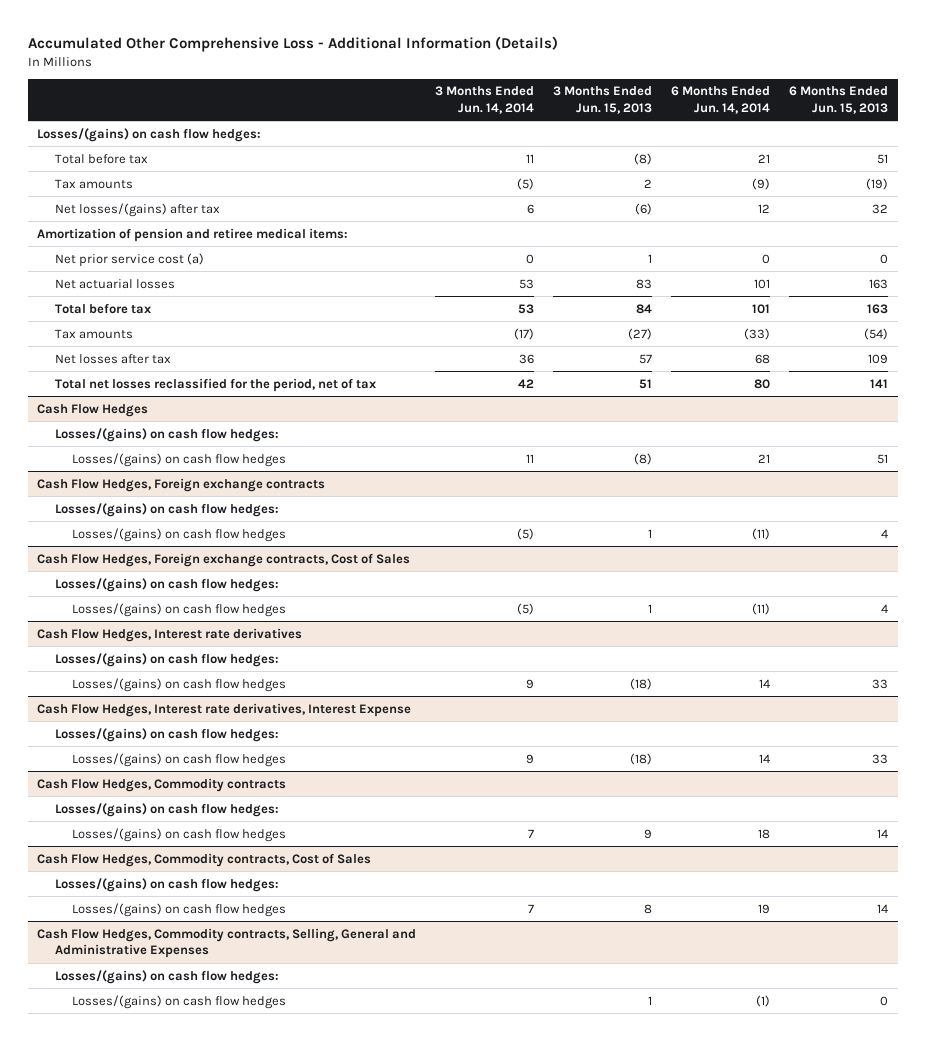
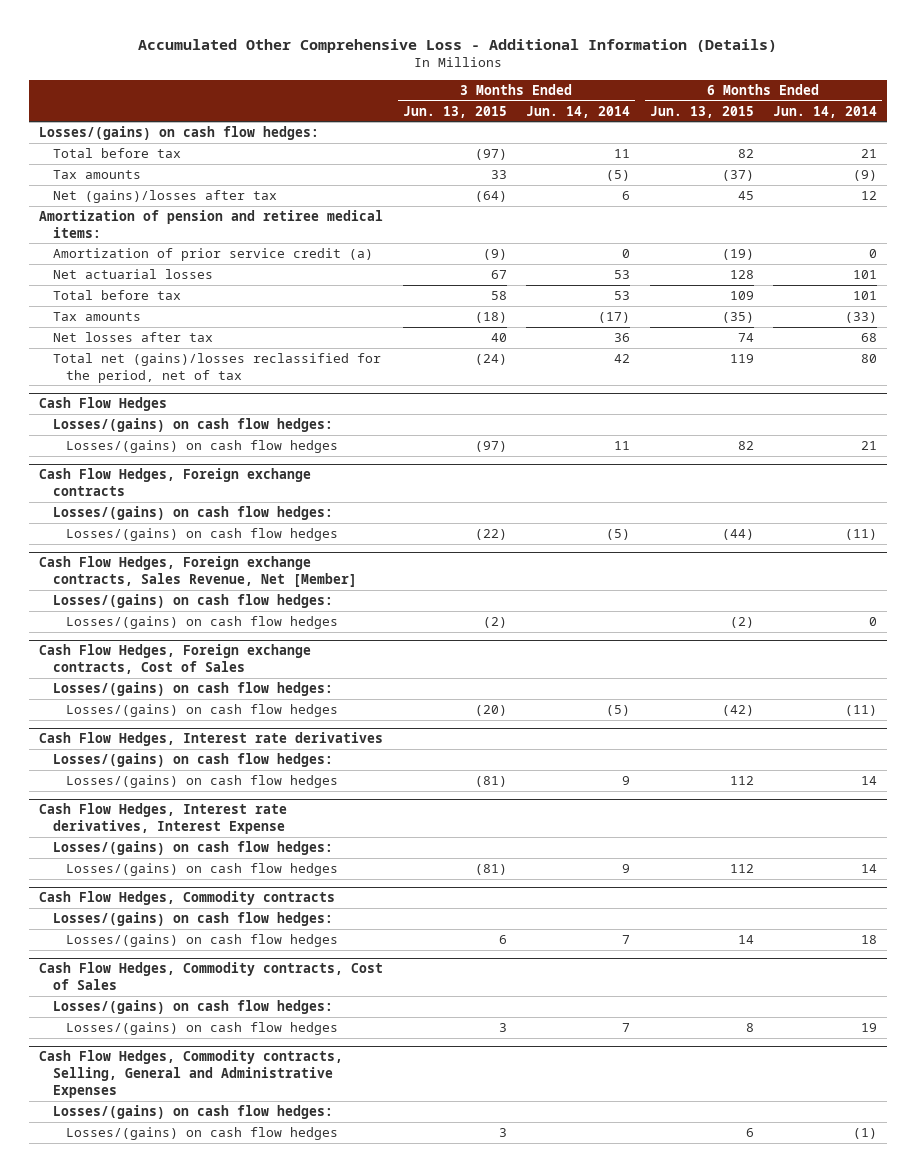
- | 3 Months Ended Jun. 14, 2014 | 3 Months Ended Jun. 15, 2013 | 6 Months Ended Jun. 14, 2014 | 6 Months Ended Jun. 15, 2013
+ | 3 Months Ended Jun. 13, 2015 | 3 Months Ended Jun. 14, 2014 | 6 Months Ended Jun. 13, 2015 | 6 Months Ended Jun. 14, 2014
- Net losses/(gains) after tax | 6 | (6) | 12 | 32
+ Net (gains)/losses after tax | (64) | 6 | 45 | 12
- Net prior service cost (a) | 0 | 1 | 0 | 0
+ Amortization of prior service credit (a) | (9) | 0 | (19) | 0
- Total net losses reclassified for the period, net of tax | 42 | 51 | 80 | 141
+ Total net (gains)/losses reclassified for the period, net of tax | (24) | 42 | 119 | 80
+ Cash Flow Hedges, Foreign exchange contracts, Sales Revenue, Net [Member]
+ Losses/(gains) on cash flow hedges:
+ Losses/(gains) on cash flow hedges | (2) | | (2) | 0

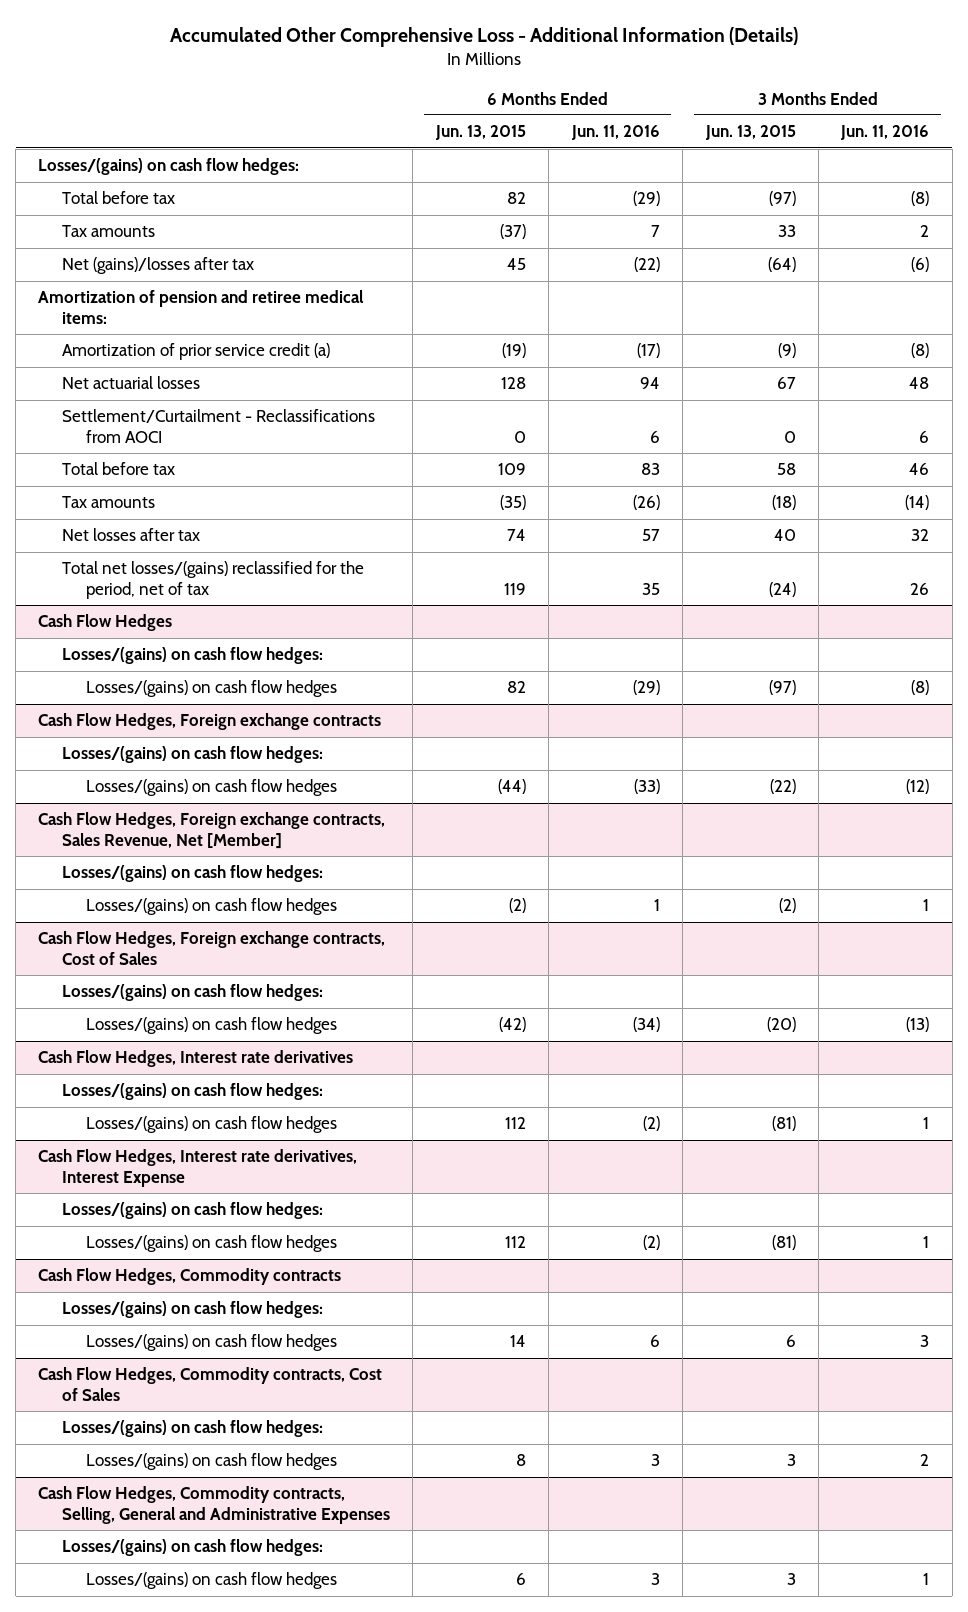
- | 3 Months Ended Jun. 13, 2015 | 3 Months Ended Jun. 14, 2014 | 6 Months Ended Jun. 13, 2015 | 6 Months Ended Jun. 14, 2014
+ | 6 Months Ended Jun. 13, 2015 | 6 Months Ended Jun. 11, 2016 | 3 Months Ended Jun. 13, 2015 | 3 Months Ended Jun. 11, 2016
+ Settlement/Curtailment - Reclassifications from AOCI | 0 | 6 | 0 | 6
- Total net (gains)/losses reclassified for the period, net of tax | (24) | 42 | 119 | 80
+ Total net losses/(gains) reclassified for the period, net of tax | 119 | 35 | (24) | 26

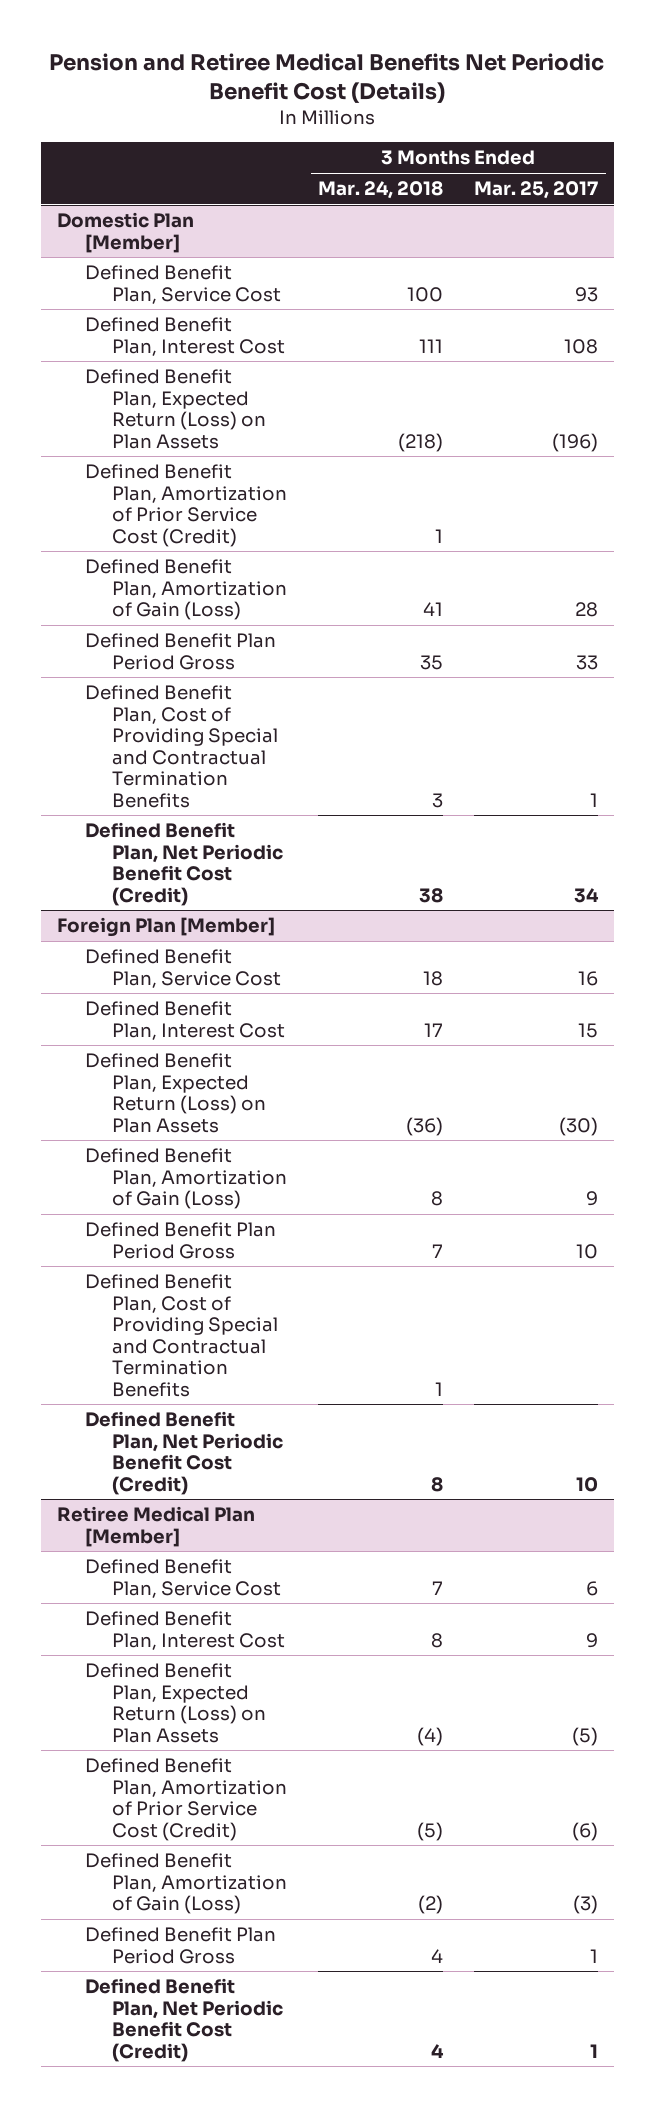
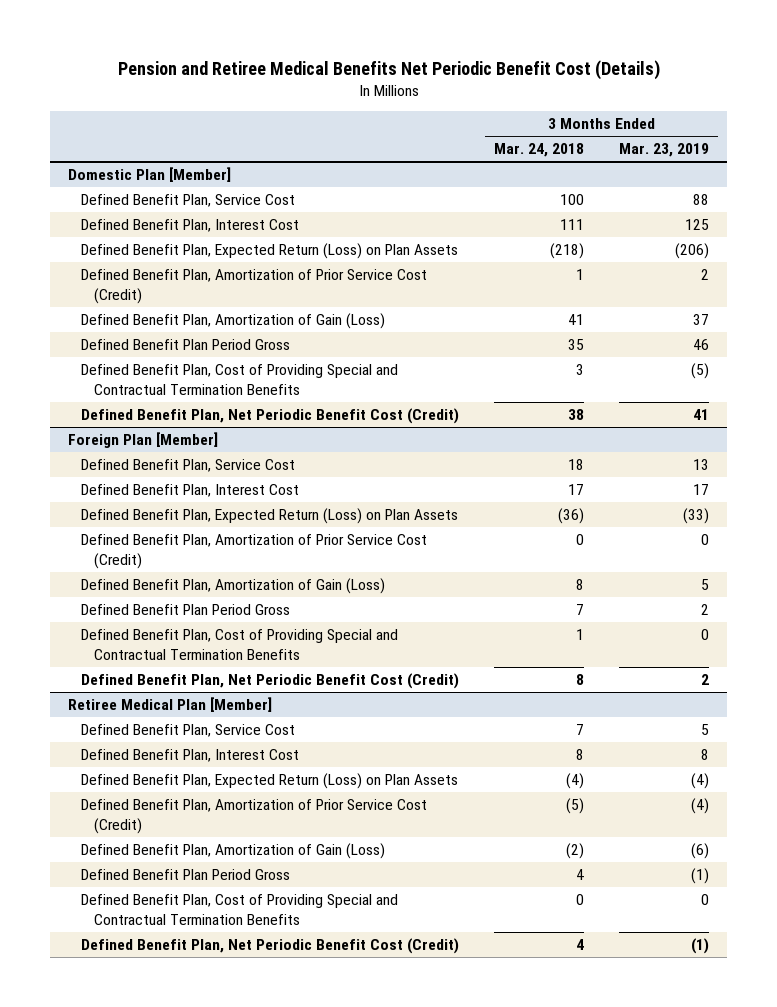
- | 3 Months Ended Mar. 24, 2018 | 3 Months Ended Mar. 25, 2017
+ | 3 Months Ended Mar. 24, 2018 | 3 Months Ended Mar. 23, 2019
@ Foreign Plan [Member]
+ Defined Benefit Plan, Amortization of Prior Service Cost (Credit) | 0 | 0
@ Retiree Medical Plan [Member]
+ Defined Benefit Plan, Cost of Providing Special and Contractual Termination Benefits | 0 | 0

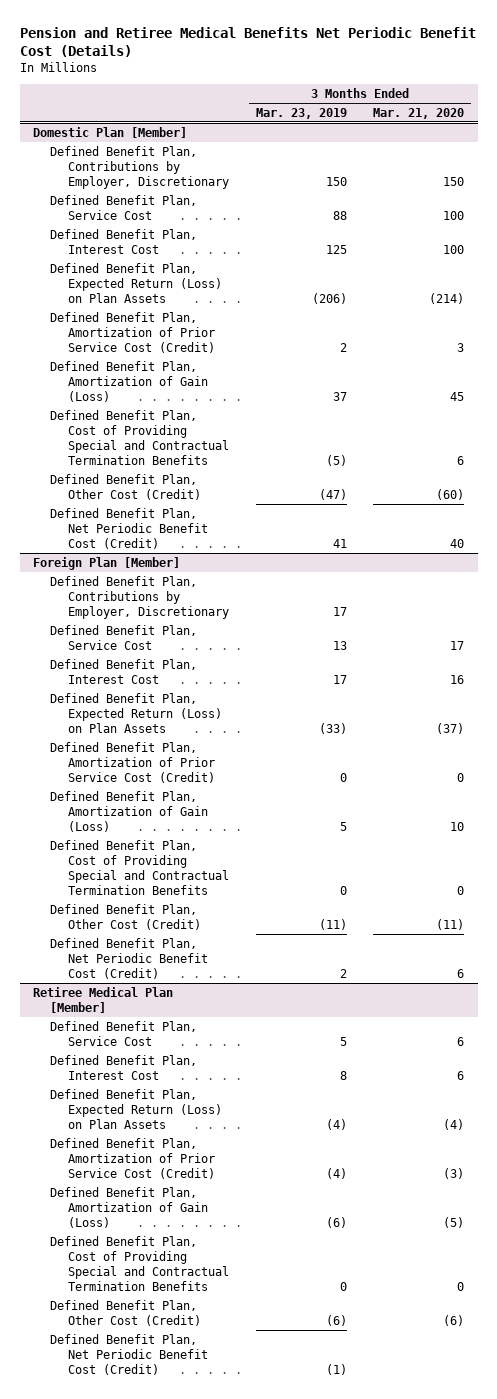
- | 3 Months Ended Mar. 24, 2018 | 3 Months Ended Mar. 23, 2019
+ | 3 Months Ended Mar. 23, 2019 | 3 Months Ended Mar. 21, 2020
@ Domestic Plan [Member]
+ Defined Benefit Plan, Contributions by Employer, Discretionary | 150 | 150
- Defined Benefit Plan Period Gross | 35 | 46
+ Defined Benefit Plan, Other Cost (Credit) | (47) | (60)
@ Foreign Plan [Member]
+ Defined Benefit Plan, Contributions by Employer, Discretionary | 17 |
- Defined Benefit Plan Period Gross | 7 | 2
+ Defined Benefit Plan, Other Cost (Credit) | (11) | (11)
@ Retiree Medical Plan [Member]
- Defined Benefit Plan Period Gross | 4 | (1)
+ Defined Benefit Plan, Other Cost (Credit) | (6) | (6)

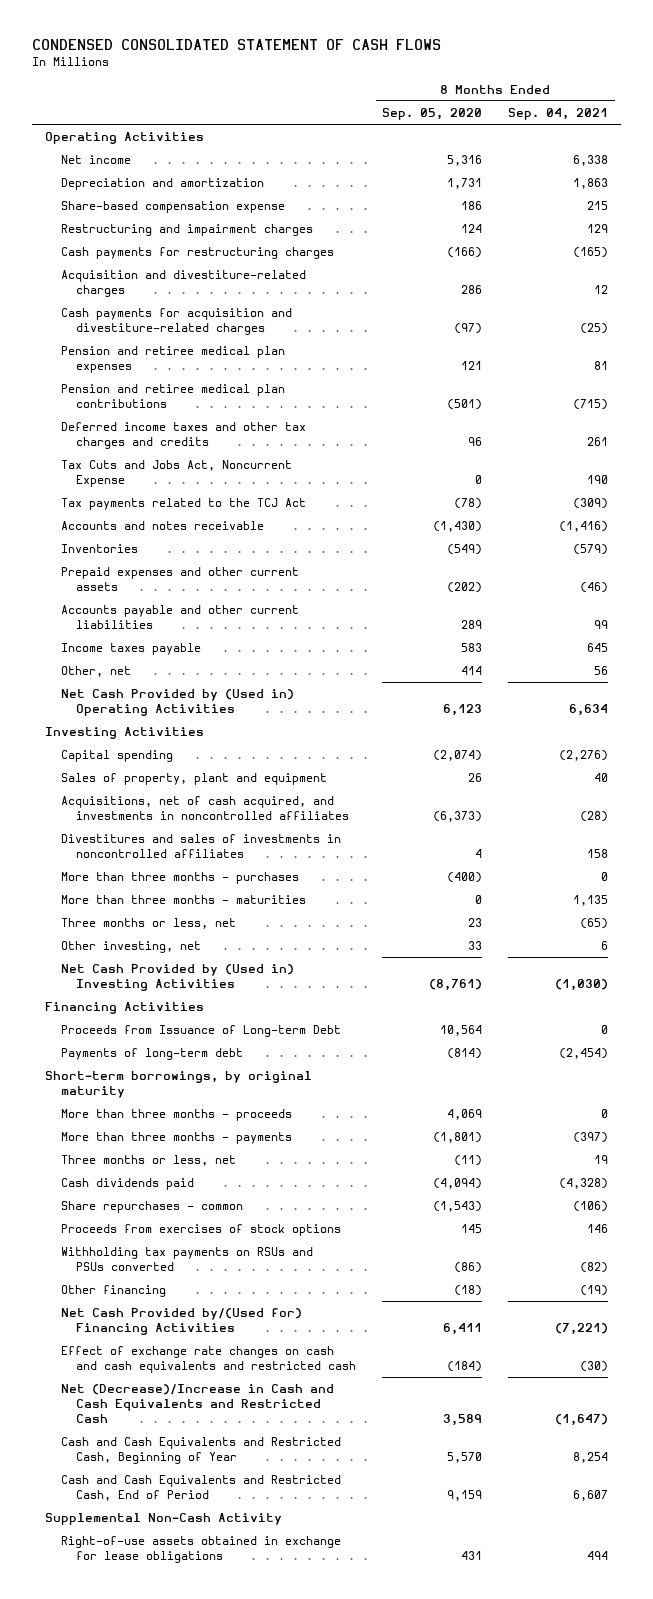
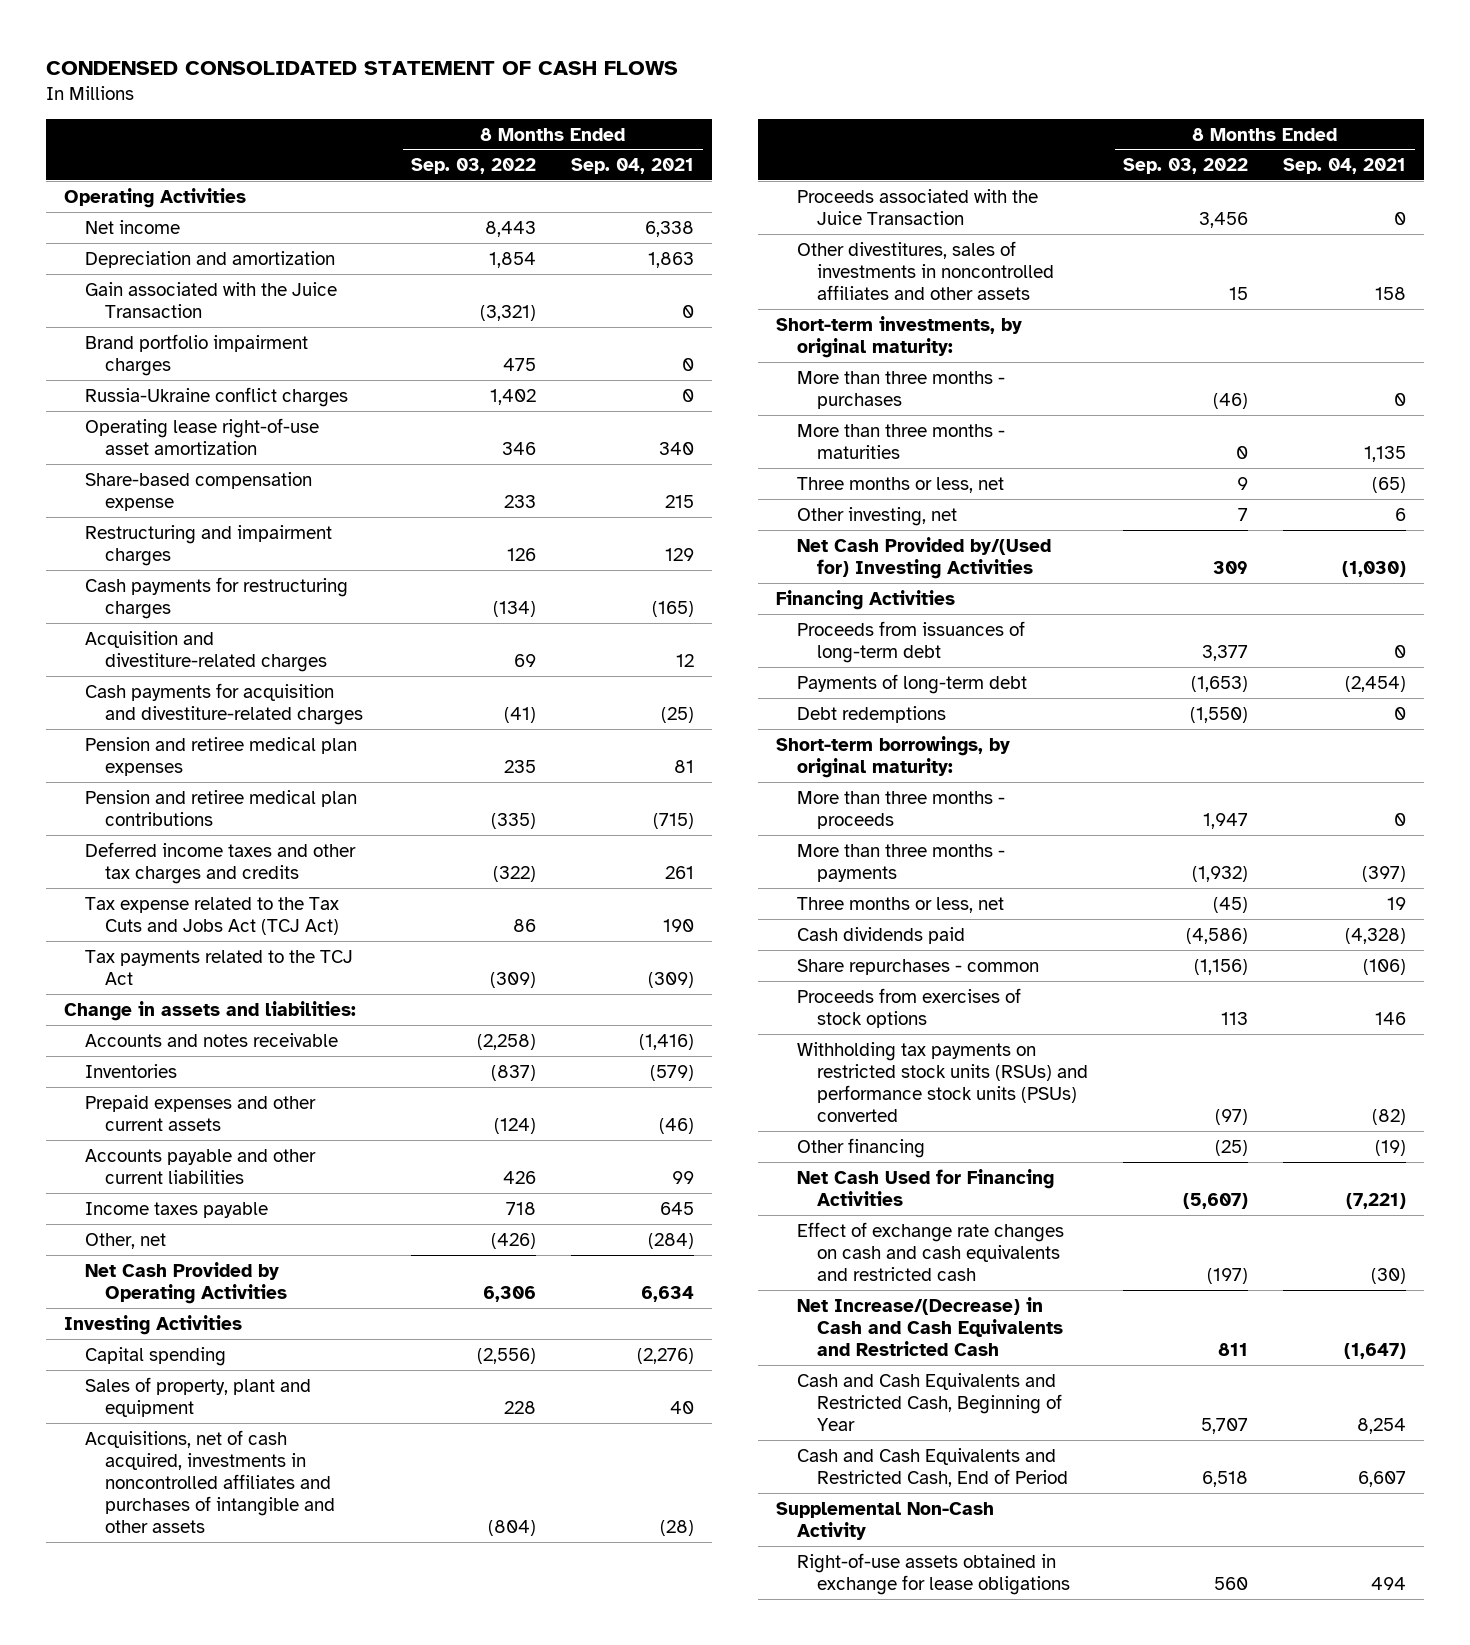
- | 8 Months Ended Sep. 05, 2020 | 8 Months Ended Sep. 04, 2021
+ | 8 Months Ended Sep. 03, 2022 | 8 Months Ended Sep. 04, 2021
+ Gain associated with the Juice Transaction | (3,321) | 0
+ Brand portfolio impairment charges | 475 | 0
+ Russia-Ukraine conflict charges | 1,402 | 0
+ Operating lease right-of-use asset amortization | 346 | 340
- Tax Cuts and Jobs Act, Noncurrent Expense | 0 | 190
+ Tax expense related to the Tax Cuts and Jobs Act (TCJ Act) | 86 | 190
+ Change in assets and liabilities:
- Other, net | 414 | 56
- Net Cash Provided by (Used in) Operating Activities | 6,123 | 6,634
+ Other, net | (426) | (284)
+ Net Cash Provided by Operating Activities | 6,306 | 6,634
- Acquisitions, net of cash acquired, and investments in noncontrolled affiliates | (6,373) | (28)
- Divestitures and sales of investments in noncontrolled affiliates | 4 | 158
+ Acquisitions, net of cash acquired, investments in noncontrolled affiliates and purchases of intangible and other assets | (804) | (28)
+ Proceeds associated with the Juice Transaction | 3,456 | 0
+ Other divestitures, sales of investments in noncontrolled affiliates and other assets | 15 | 158
+ Short-term investments, by original maturity:
- Net Cash Provided by (Used in) Investing Activities | (8,761) | (1,030)
+ Net Cash Provided by/(Used for) Investing Activities | 309 | (1,030)
- Proceeds from Issuance of Long-term Debt | 10,564 | 0
+ Proceeds from issuances of long-term debt | 3,377 | 0
- Short-term borrowings, by original maturity
+ Debt redemptions | (1,550) | 0
+ Short-term borrowings, by original maturity:
- Withholding tax payments on RSUs and PSUs converted | (86) | (82)
+ Withholding tax payments on restricted stock units (RSUs) and performance stock units (PSUs) converted | (97) | (82)
- Net Cash Provided by/(Used for) Financing Activities | 6,411 | (7,221)
+ Net Cash Used for Financing Activities | (5,607) | (7,221)
- Net (Decrease)/Increase in Cash and Cash Equivalents and Restricted Cash | 3,589 | (1,647)
+ Net Increase/(Decrease) in Cash and Cash Equivalents and Restricted Cash | 811 | (1,647)

